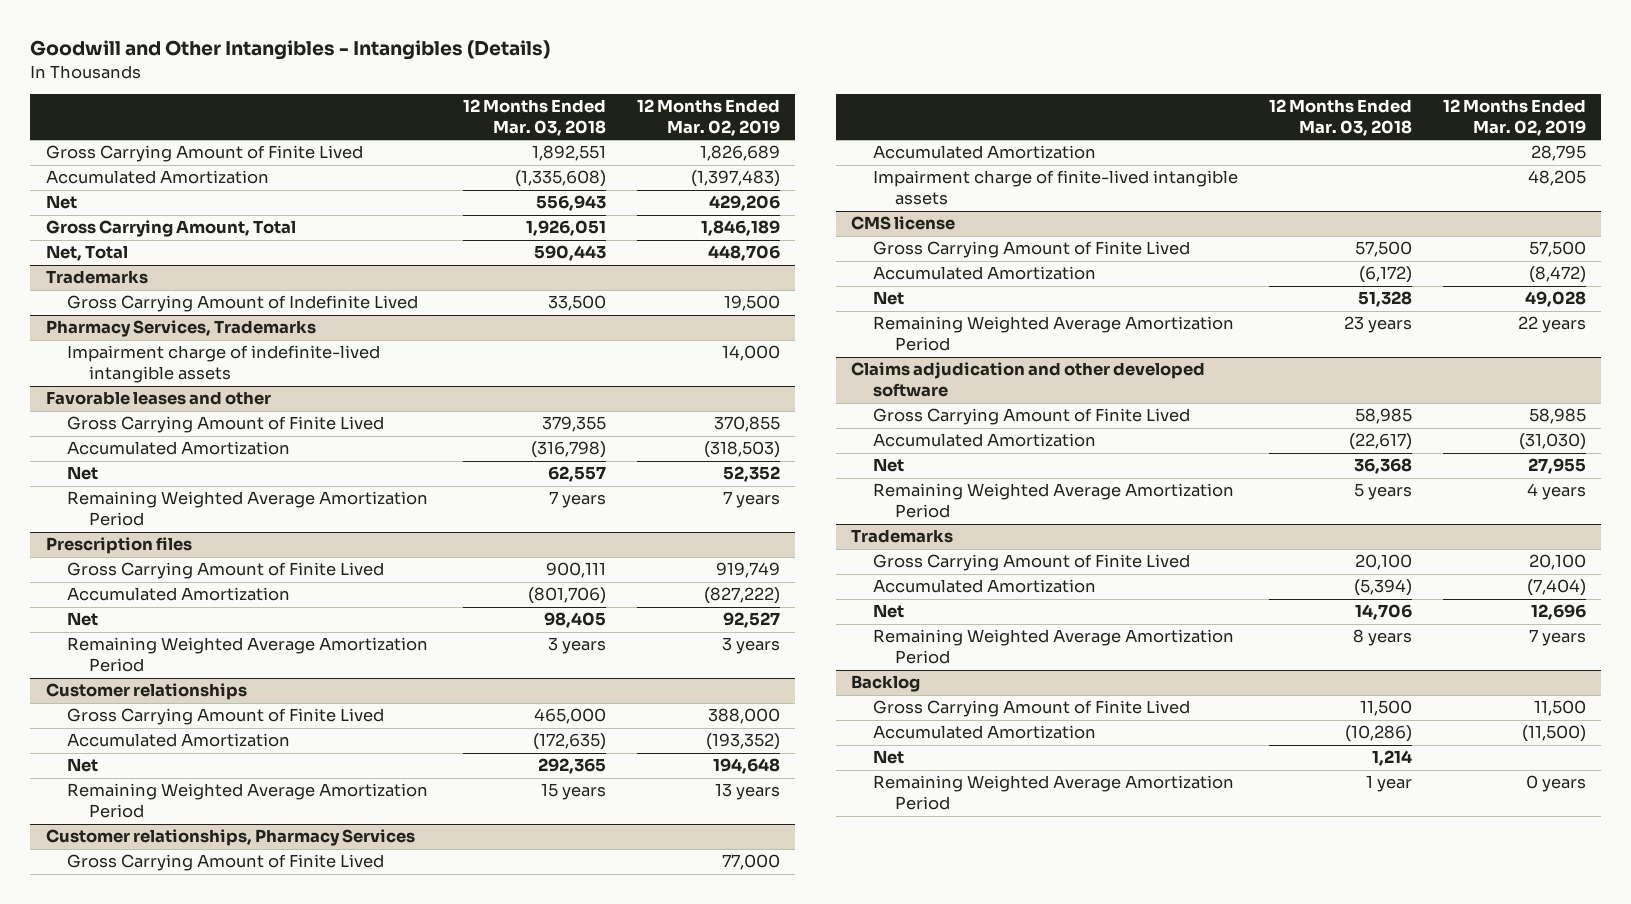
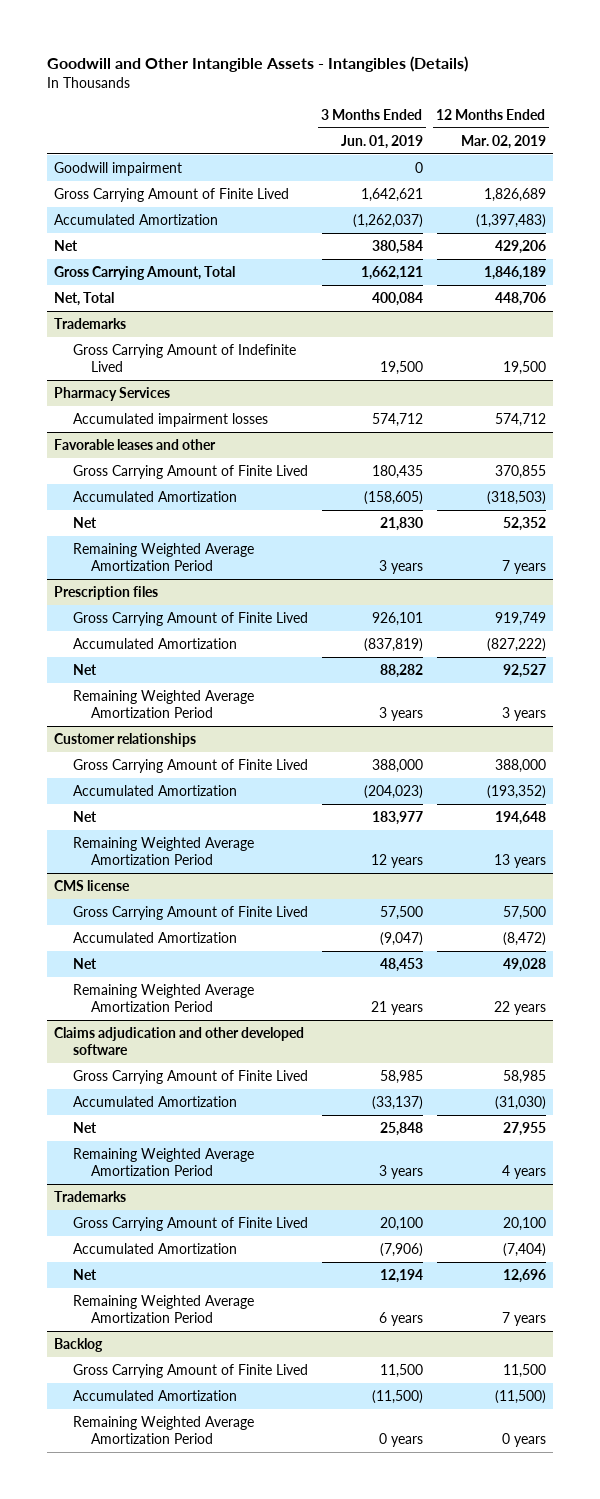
- Goodwill and Other Intangibles - Intangibles (Details)
+ Goodwill and Other Intangible Assets - Intangibles (Details)
- | 12 Months Ended Mar. 03, 2018 | 12 Months Ended Mar. 02, 2019
+ | 3 Months Ended Jun. 01, 2019 | 12 Months Ended Mar. 02, 2019
+ Goodwill impairment | 0 |
- Pharmacy Services, Trademarks
- Impairment charge of indefinite-lived intangible assets | | 14,000
+ Pharmacy Services
+ Accumulated impairment losses | 574,712 | 574,712
- Customer relationships, Pharmacy Services
- Gross Carrying Amount of Finite Lived | | 77,000
- Accumulated Amortization | | 28,795
- Impairment charge of finite-lived intangible assets | | 48,205
@ Backlog
- Net | 1,214 |

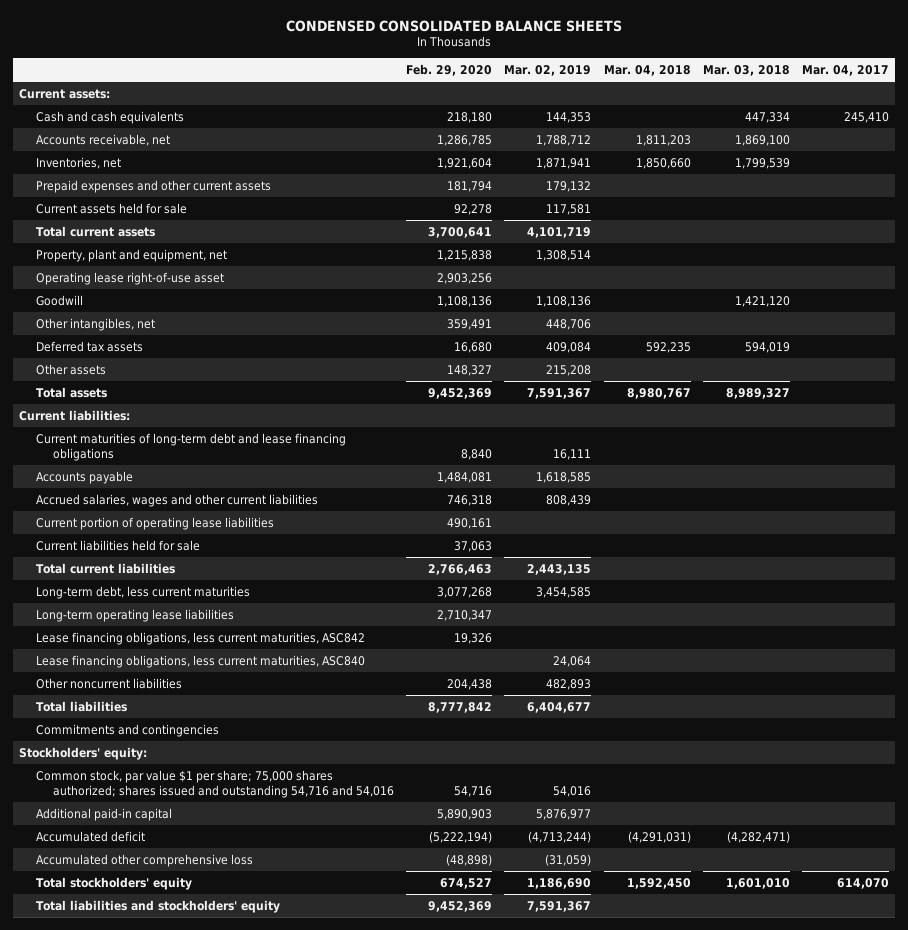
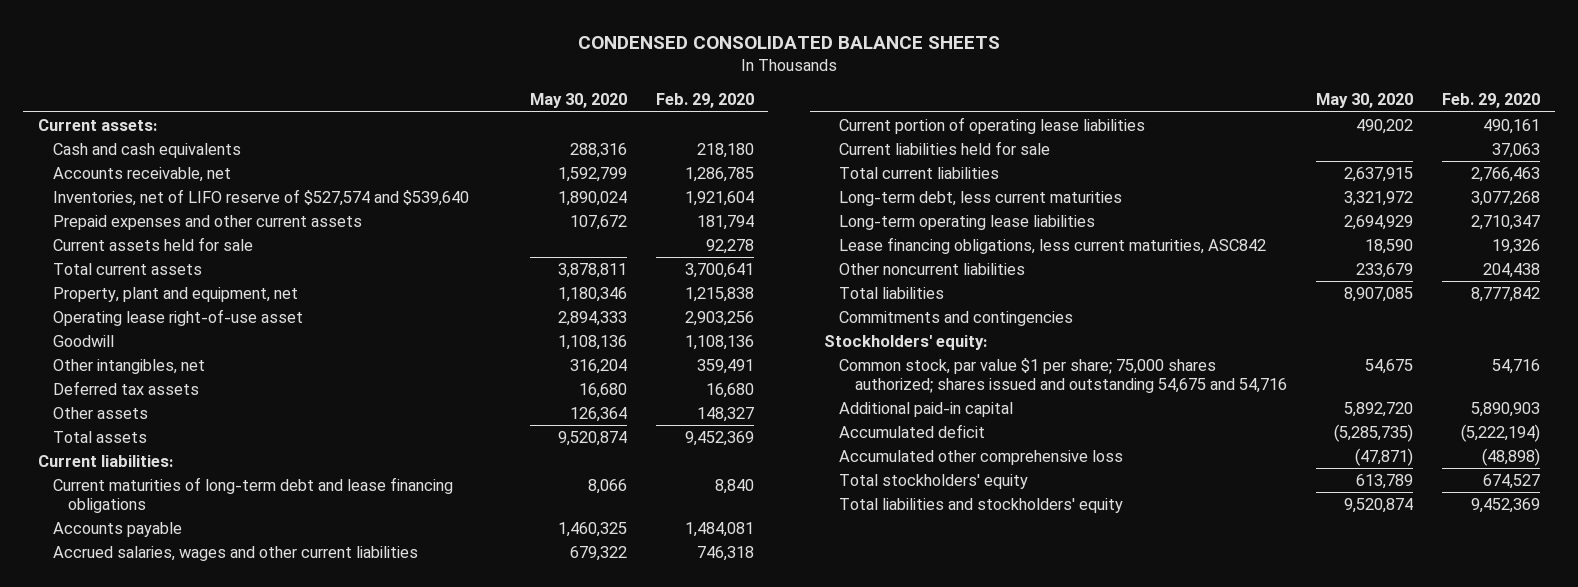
- | Feb. 29, 2020 | Mar. 02, 2019 | Mar. 04, 2018 | Mar. 03, 2018 | Mar. 04, 2017
+ | May 30, 2020 | Feb. 29, 2020
- Inventories, net | 1,921,604 | 1,871,941 | 1,850,660 | 1,799,539 |
+ Inventories, net of LIFO reserve of $527,574 and $539,640 | 1,890,024 | 1,921,604
- Lease financing obligations, less current maturities, ASC840 | | 24,064 | | |
- Common stock, par value $1 per share; 75,000 shares authorized; shares issued and outstanding 54,716 and 54,016 | 54,716 | 54,016 | | |
+ Common stock, par value $1 per share; 75,000 shares authorized; shares issued and outstanding 54,675 and 54,716 | 54,675 | 54,716

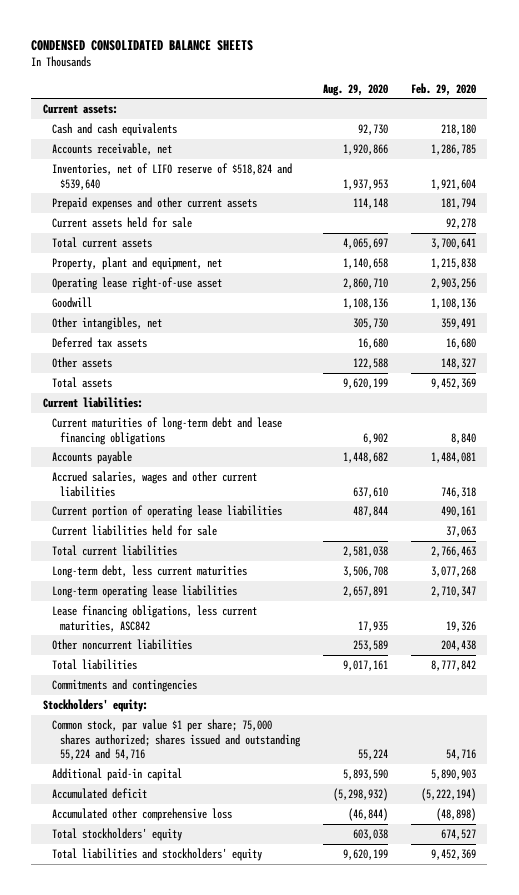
- | May 30, 2020 | Feb. 29, 2020
+ | Aug. 29, 2020 | Feb. 29, 2020
- Inventories, net of LIFO reserve of $527,574 and $539,640 | 1,890,024 | 1,921,604
+ Inventories, net of LIFO reserve of $518,824 and $539,640 | 1,937,953 | 1,921,604
- Common stock, par value $1 per share; 75,000 shares authorized; shares issued and outstanding 54,675 and 54,716 | 54,675 | 54,716
+ Common stock, par value $1 per share; 75,000 shares authorized; shares issued and outstanding 55,224 and 54,716 | 55,224 | 54,716

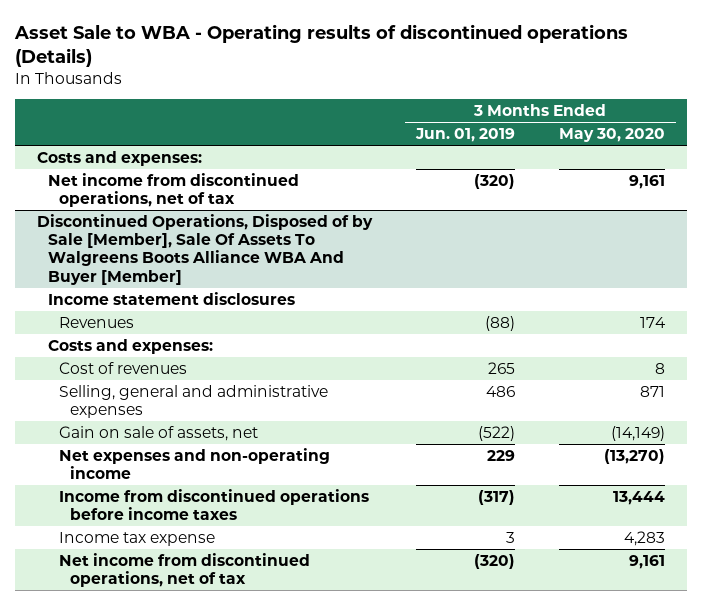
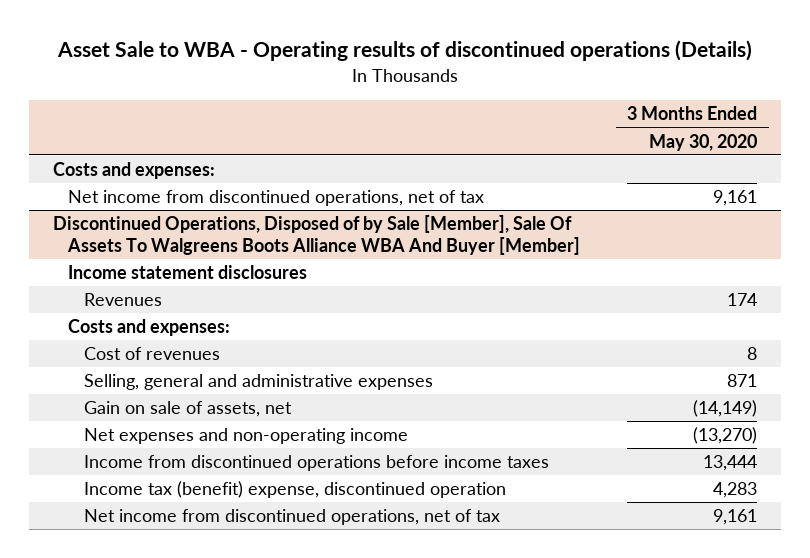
- | 3 Months Ended Jun. 01, 2019 | 3 Months Ended May 30, 2020
+ | 3 Months Ended May 30, 2020
@ Discontinued Operations, Disposed of by Sale [Member], Sale Of Assets To Walgreens Boots Alliance WBA And Buyer [Member]
- Income tax expense | 3 | 4,283
+ Income tax (benefit) expense, discontinued operation | 4,283

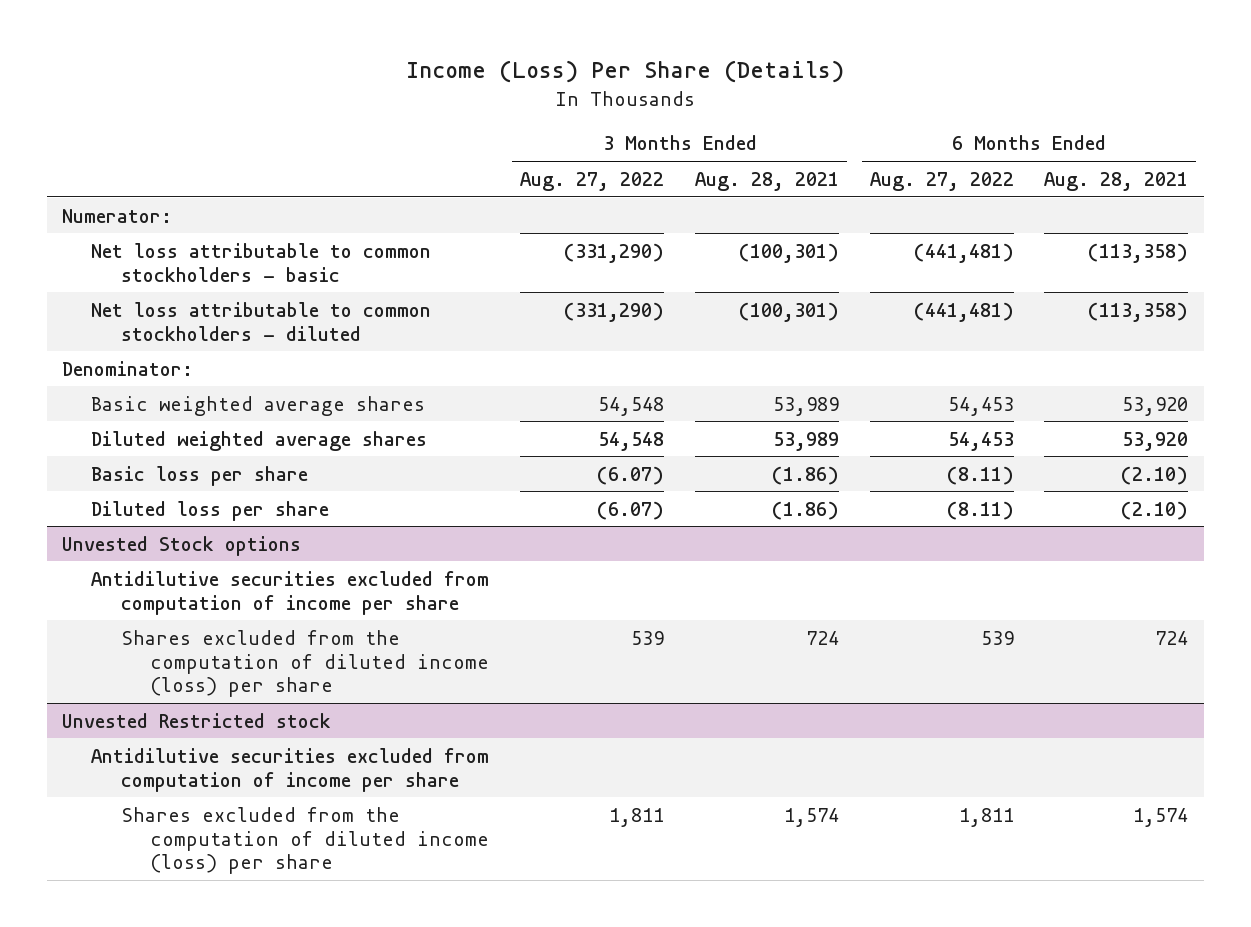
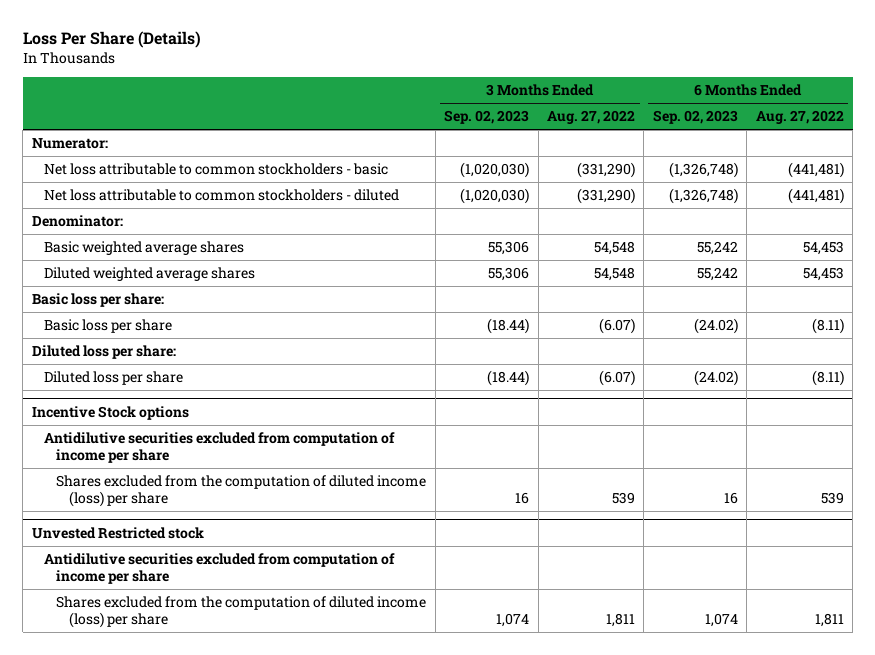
- Income (Loss) Per Share (Details)
+ Loss Per Share (Details)
- | 3 Months Ended Aug. 27, 2022 | 3 Months Ended Aug. 28, 2021 | 6 Months Ended Aug. 27, 2022 | 6 Months Ended Aug. 28, 2021
+ | 3 Months Ended Sep. 02, 2023 | 3 Months Ended Aug. 27, 2022 | 6 Months Ended Sep. 02, 2023 | 6 Months Ended Aug. 27, 2022
+ Basic loss per share:
+ Diluted loss per share:
- Unvested Stock options
+ Incentive Stock options

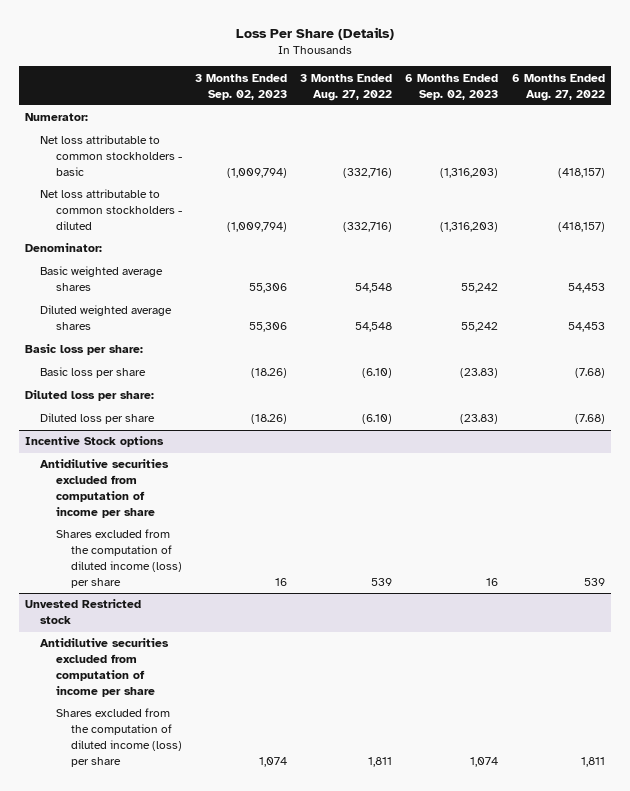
- Net loss attributable to common stockholders - basic | (1,020,030) | (331,290) | (1,326,748) | (441,481)
- Net loss attributable to common stockholders - diluted | (1,020,030) | (331,290) | (1,326,748) | (441,481)
+ Net loss attributable to common stockholders - basic | (1,009,794) | (332,716) | (1,316,203) | (418,157)
+ Net loss attributable to common stockholders - diluted | (1,009,794) | (332,716) | (1,316,203) | (418,157)
- Basic loss per share | (18.44) | (6.07) | (24.02) | (8.11)
+ Basic loss per share | (18.26) | (6.10) | (23.83) | (7.68)
- Diluted loss per share | (18.44) | (6.07) | (24.02) | (8.11)
+ Diluted loss per share | (18.26) | (6.10) | (23.83) | (7.68)

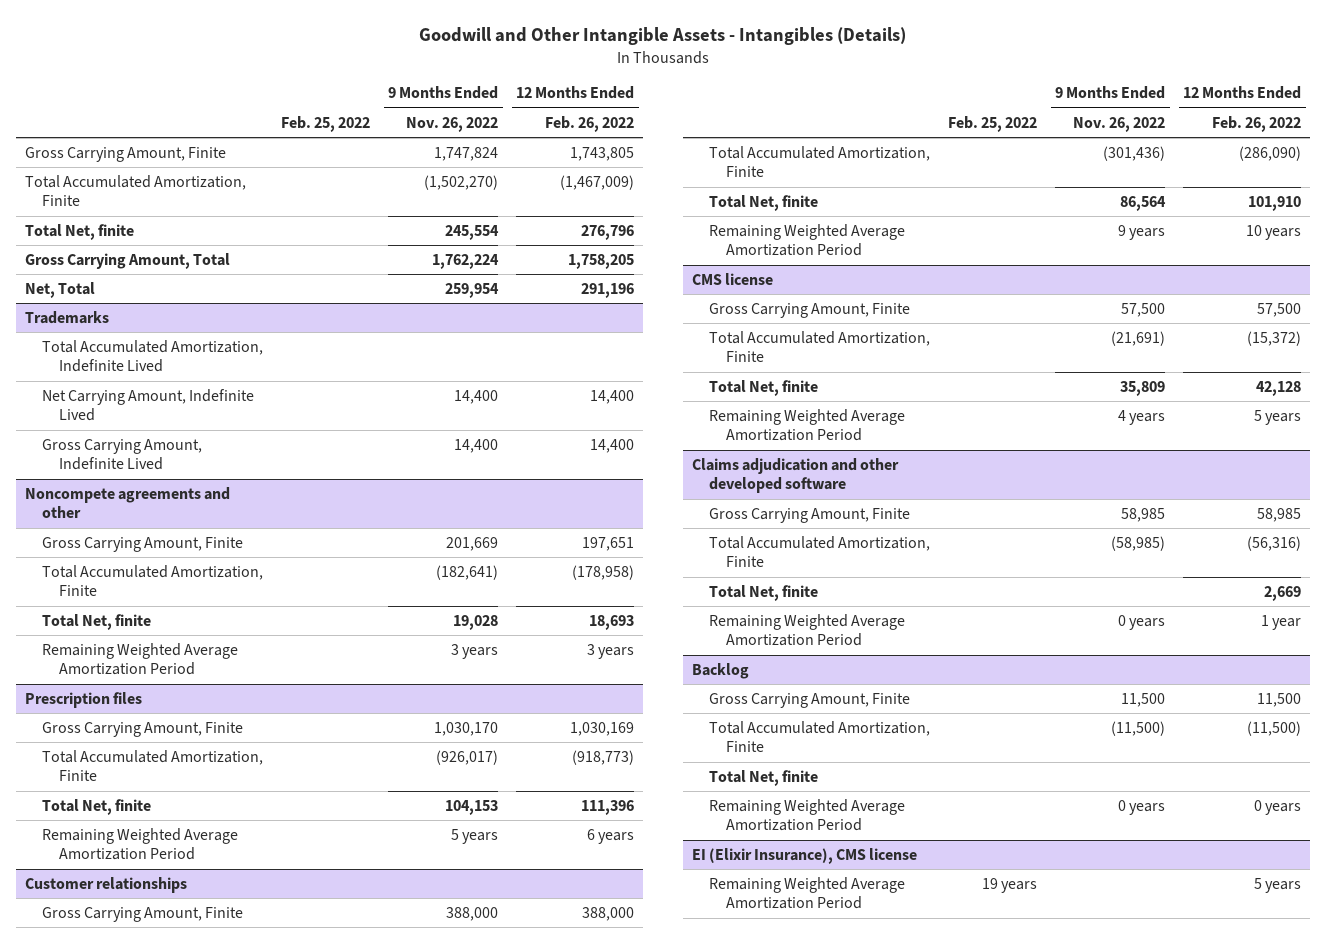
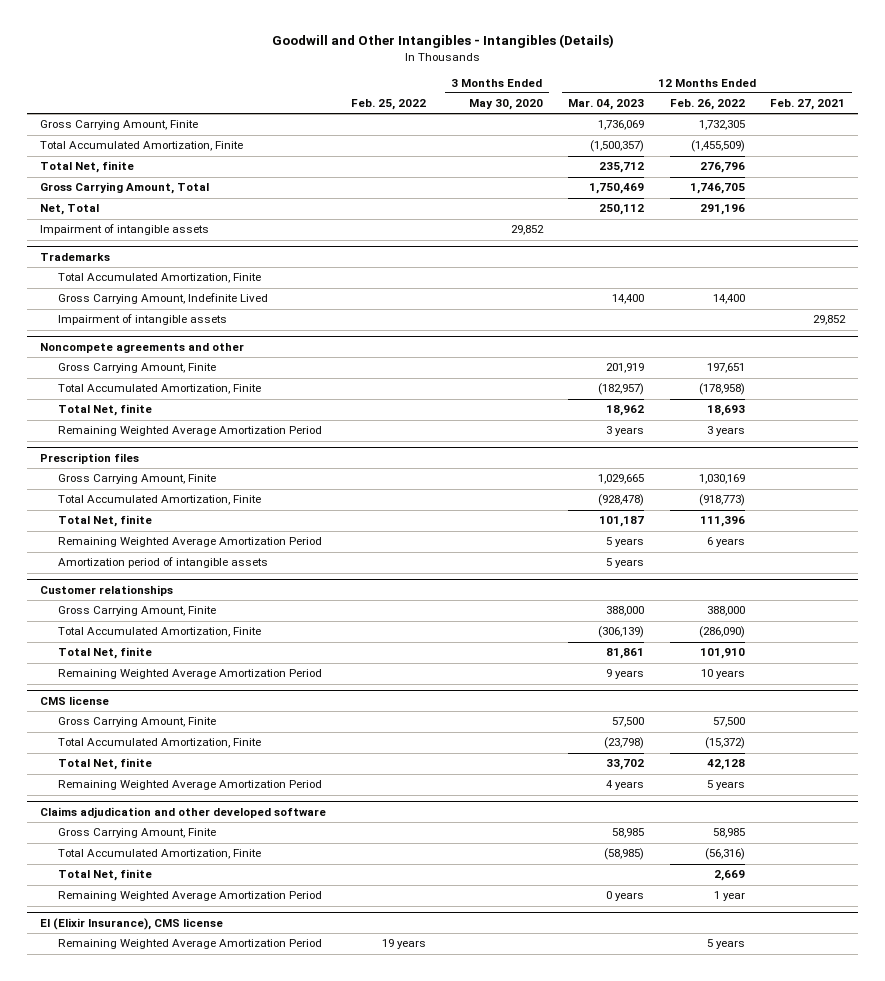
- Goodwill and Other Intangible Assets - Intangibles (Details)
+ Goodwill and Other Intangibles - Intangibles (Details)
- | Feb. 25, 2022 | 9 Months Ended Nov. 26, 2022 | 12 Months Ended Feb. 26, 2022
+ | Feb. 25, 2022 | 3 Months Ended May 30, 2020 | 12 Months Ended Mar. 04, 2023 | 12 Months Ended Feb. 26, 2022 | 12 Months Ended Feb. 27, 2021
- Gross Carrying Amount, Finite | | 1,747,824 | 1,743,805
- Total Accumulated Amortization, Finite | | (1,502,270) | (1,467,009)
+ Gross Carrying Amount, Finite | | | 1,736,069 | 1,732,305 |
+ Total Accumulated Amortization, Finite | | | (1,500,357) | (1,455,509) |
- Gross Carrying Amount, Total | | 1,762,224 | 1,758,205
+ Gross Carrying Amount, Total | | | 1,750,469 | 1,746,705 |
+ Impairment of intangible assets | | 29,852 | | |
@ Trademarks
- Total Accumulated Amortization, Indefinite Lived
- Net Carrying Amount, Indefinite Lived | | 14,400 | 14,400
+ Total Accumulated Amortization, Finite
+ Impairment of intangible assets | | | | | 29,852
@ Prescription files
+ Amortization period of intangible assets | | | 5 years | |
- Backlog
- Gross Carrying Amount, Finite | | 11,500 | 11,500
- Total Accumulated Amortization, Finite | | (11,500) | (11,500)
- Total Net, finite
- Remaining Weighted Average Amortization Period | | 0 years | 0 years

